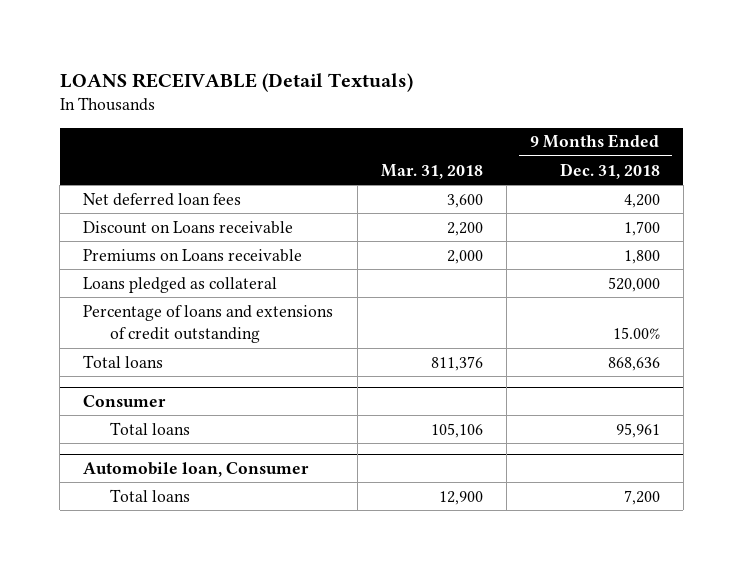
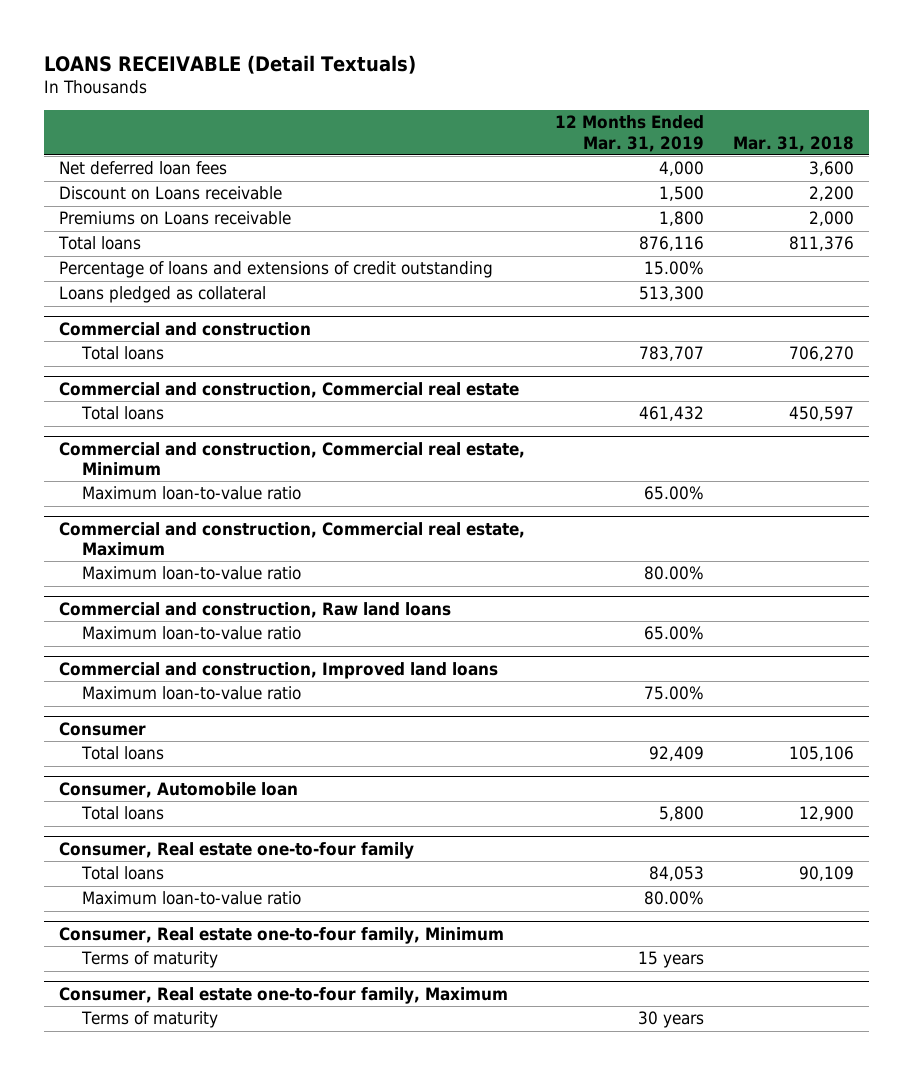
- | Mar. 31, 2018 | 9 Months Ended Dec. 31, 2018
+ | 12 Months Ended Mar. 31, 2019 | Mar. 31, 2018
moved down: Percentage of loans and extensions of credit outstanding | 15.00% |
moved down: Loans pledged as collateral | 513,300 |
+ Commercial and construction
+ Total loans | 783,707 | 706,270
+ Commercial and construction, Commercial real estate
+ Total loans | 461,432 | 450,597
+ Commercial and construction, Commercial real estate, Minimum
+ Maximum loan-to-value ratio | 65.00% |
+ Commercial and construction, Commercial real estate, Maximum
+ Maximum loan-to-value ratio | 80.00% |
+ Commercial and construction, Raw land loans
+ Maximum loan-to-value ratio | 65.00% |
+ Commercial and construction, Improved land loans
+ Maximum loan-to-value ratio | 75.00% |
- Automobile loan, Consumer
+ Consumer, Automobile loan
+ Consumer, Real estate one-to-four family
+ Total loans | 84,053 | 90,109
+ Maximum loan-to-value ratio | 80.00% |
+ Consumer, Real estate one-to-four family, Minimum
+ Terms of maturity | 15 years |
+ Consumer, Real estate one-to-four family, Maximum
+ Terms of maturity | 30 years |

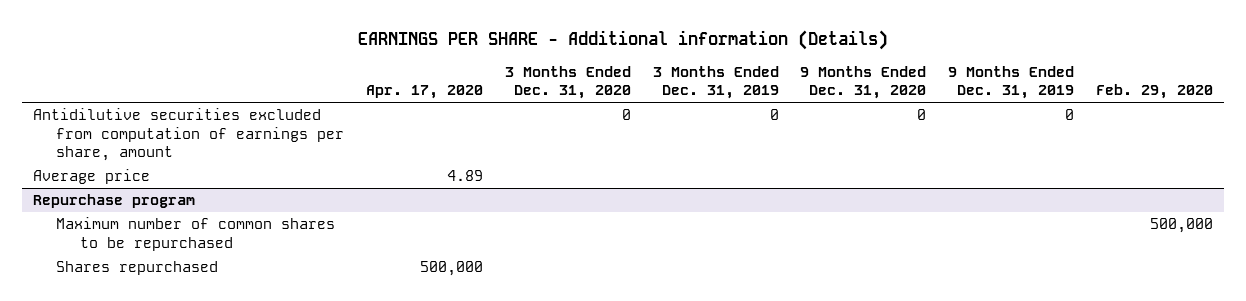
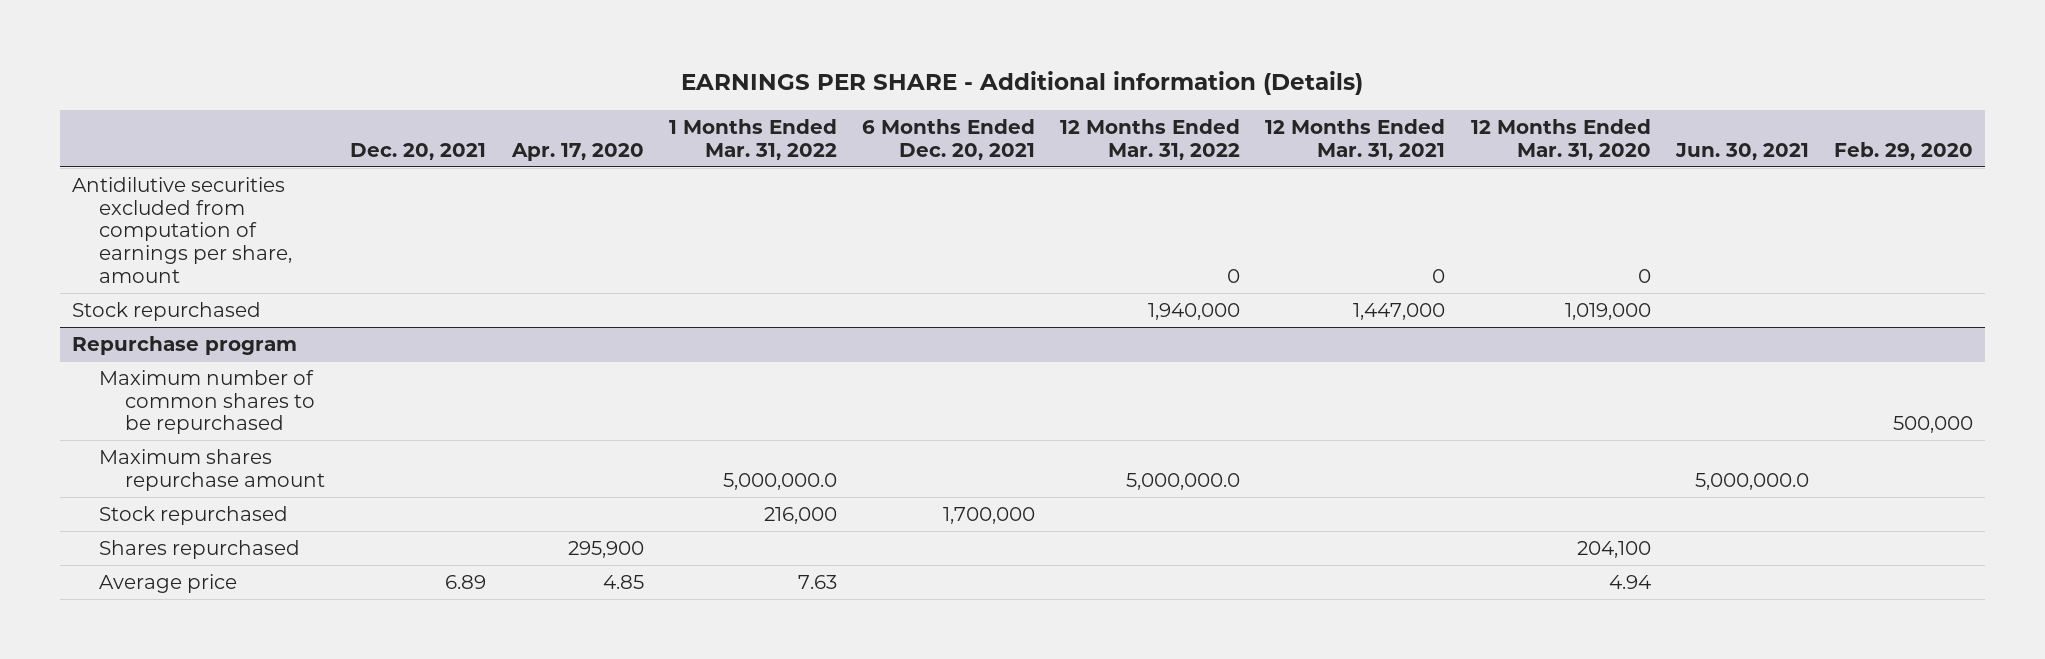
- | Apr. 17, 2020 | 3 Months Ended Dec. 31, 2020 | 3 Months Ended Dec. 31, 2019 | 9 Months Ended Dec. 31, 2020 | 9 Months Ended Dec. 31, 2019 | Feb. 29, 2020
+ | Dec. 20, 2021 | Apr. 17, 2020 | 1 Months Ended Mar. 31, 2022 | 6 Months Ended Dec. 20, 2021 | 12 Months Ended Mar. 31, 2022 | 12 Months Ended Mar. 31, 2021 | 12 Months Ended Mar. 31, 2020 | Jun. 30, 2021 | Feb. 29, 2020
- Average price | 4.89 | | | | |
+ Stock repurchased | | | | | 1,940,000 | 1,447,000 | 1,019,000 | |
@ Repurchase program
- Shares repurchased | 500,000 | | | | |
+ Maximum shares repurchase amount | | | 5,000,000.0 | | 5,000,000.0 | | | 5,000,000.0 |
+ Stock repurchased | | | 216,000 | 1,700,000 | | | | |
+ Shares repurchased | | 295,900 | | | | | 204,100 | |
+ Average price | 6.89 | 4.85 | 7.63 | | | | 4.94 | |

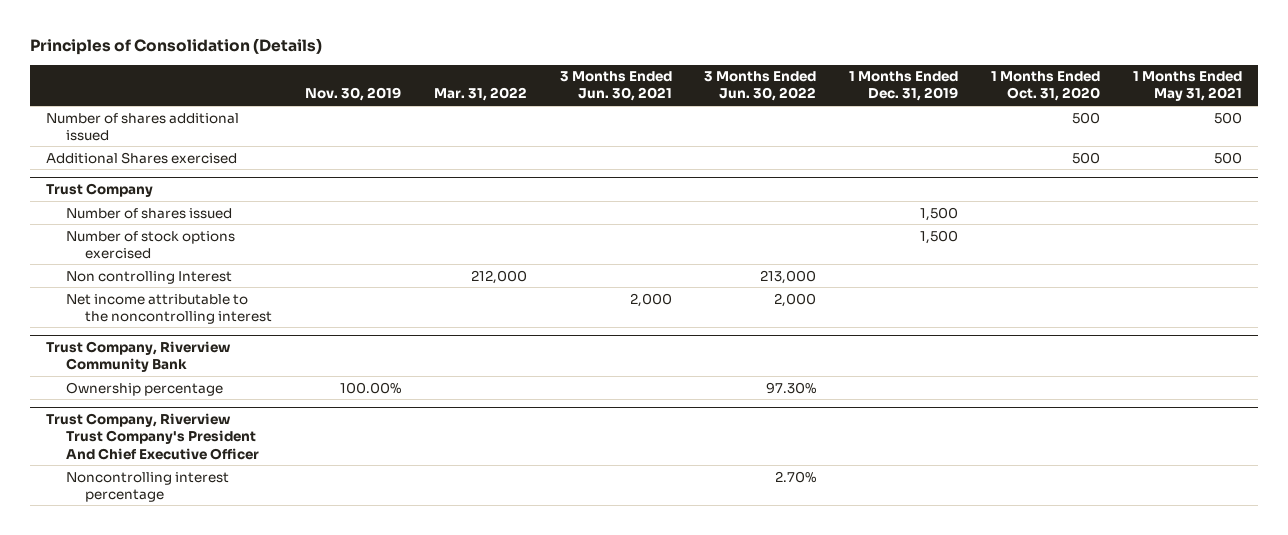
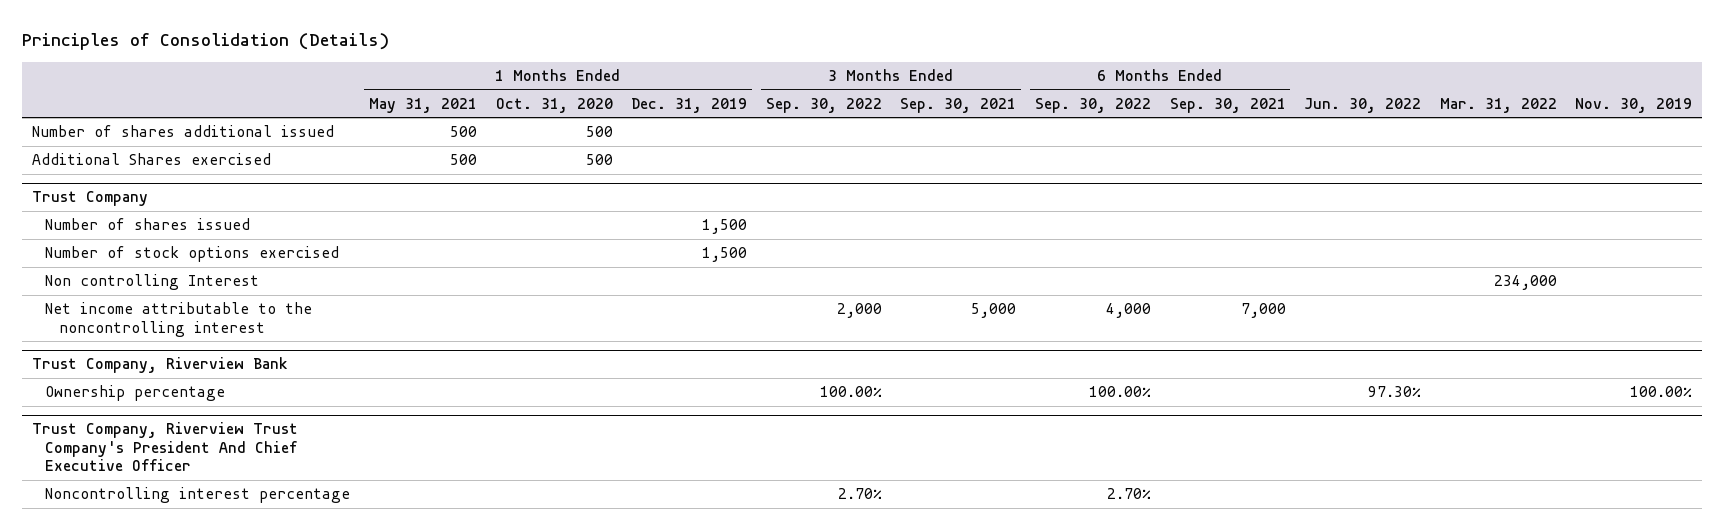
- | Nov. 30, 2019 | Mar. 31, 2022 | 3 Months Ended Jun. 30, 2021 | 3 Months Ended Jun. 30, 2022 | 1 Months Ended Dec. 31, 2019 | 1 Months Ended Oct. 31, 2020 | 1 Months Ended May 31, 2021
+ | 1 Months Ended May 31, 2021 | 1 Months Ended Oct. 31, 2020 | 1 Months Ended Dec. 31, 2019 | 3 Months Ended Sep. 30, 2022 | 3 Months Ended Sep. 30, 2021 | 6 Months Ended Sep. 30, 2022 | 6 Months Ended Sep. 30, 2021 | Jun. 30, 2022 | Mar. 31, 2022 | Nov. 30, 2019
@ Trust Company
- Non controlling Interest | | 212,000 | | 213,000 | | |
+ Non controlling Interest | | | | | | | | | 234,000 |
- Trust Company, Riverview Community Bank
+ Trust Company, Riverview Bank

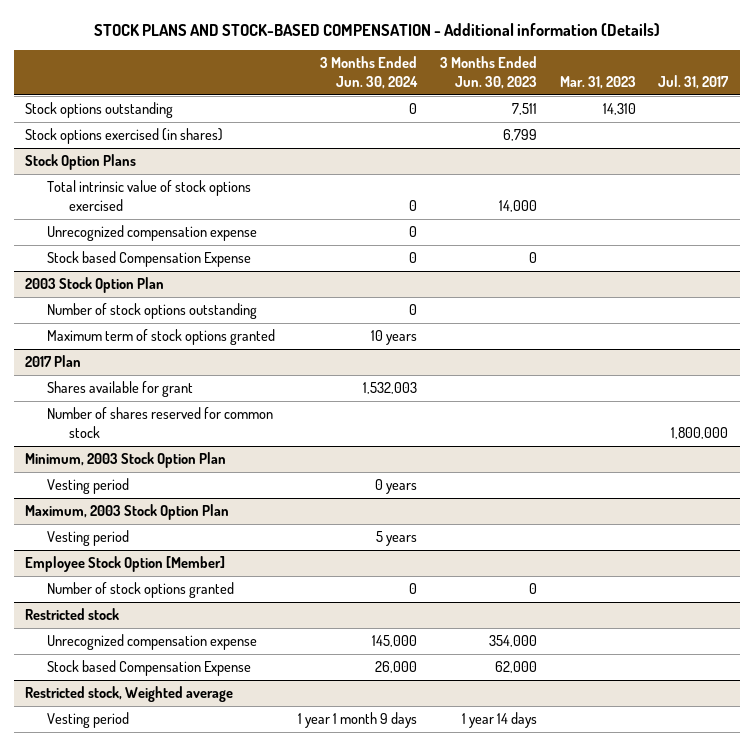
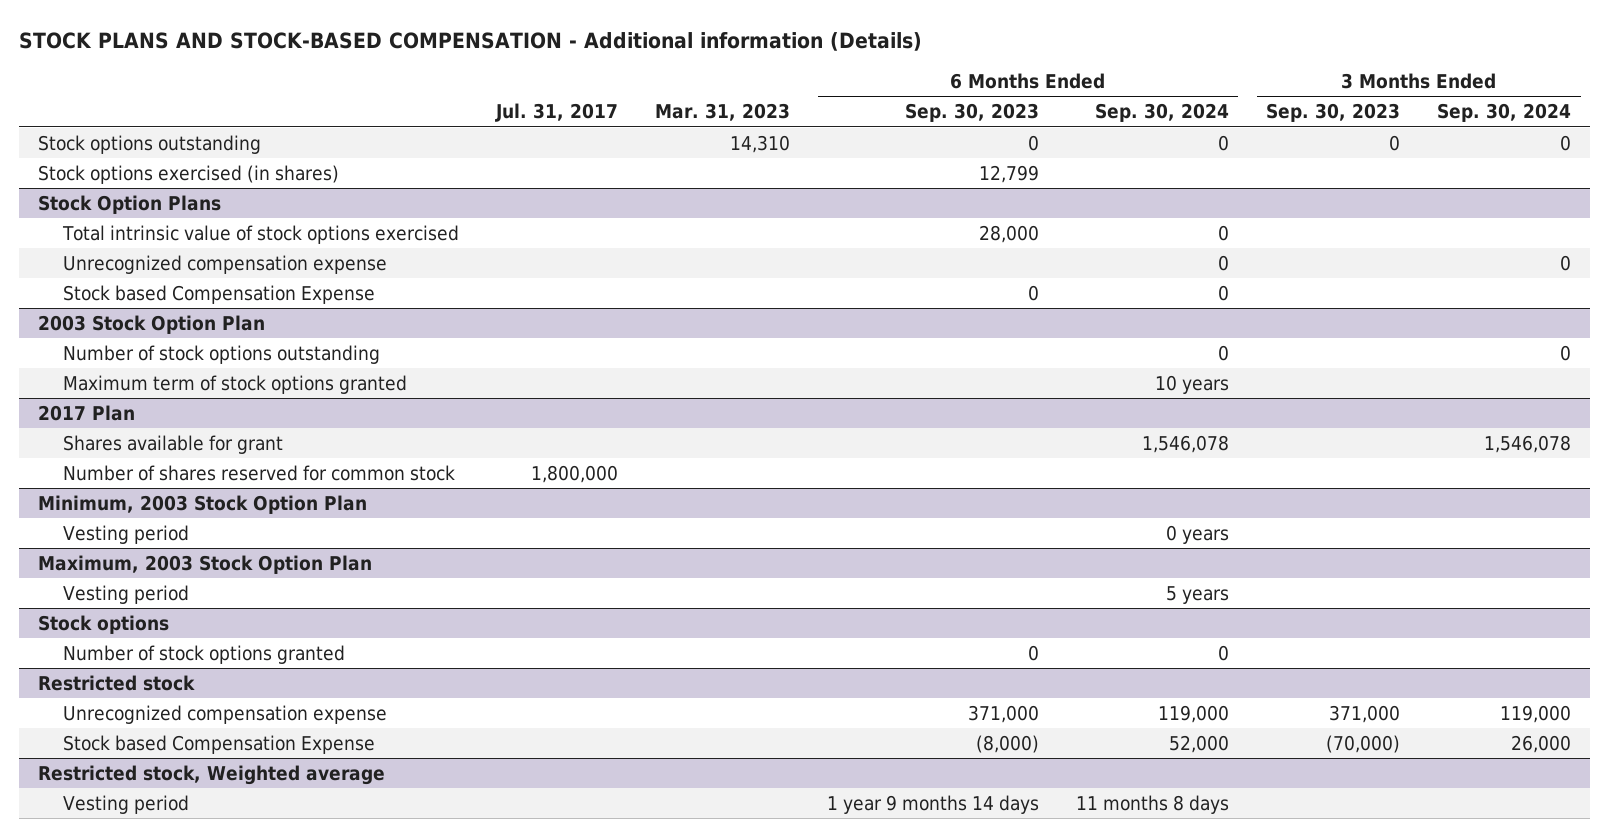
- | 3 Months Ended Jun. 30, 2024 | 3 Months Ended Jun. 30, 2023 | Mar. 31, 2023 | Jul. 31, 2017
+ | Jul. 31, 2017 | Mar. 31, 2023 | 6 Months Ended Sep. 30, 2023 | 6 Months Ended Sep. 30, 2024 | 3 Months Ended Sep. 30, 2023 | 3 Months Ended Sep. 30, 2024
- Employee Stock Option [Member]
+ Stock options

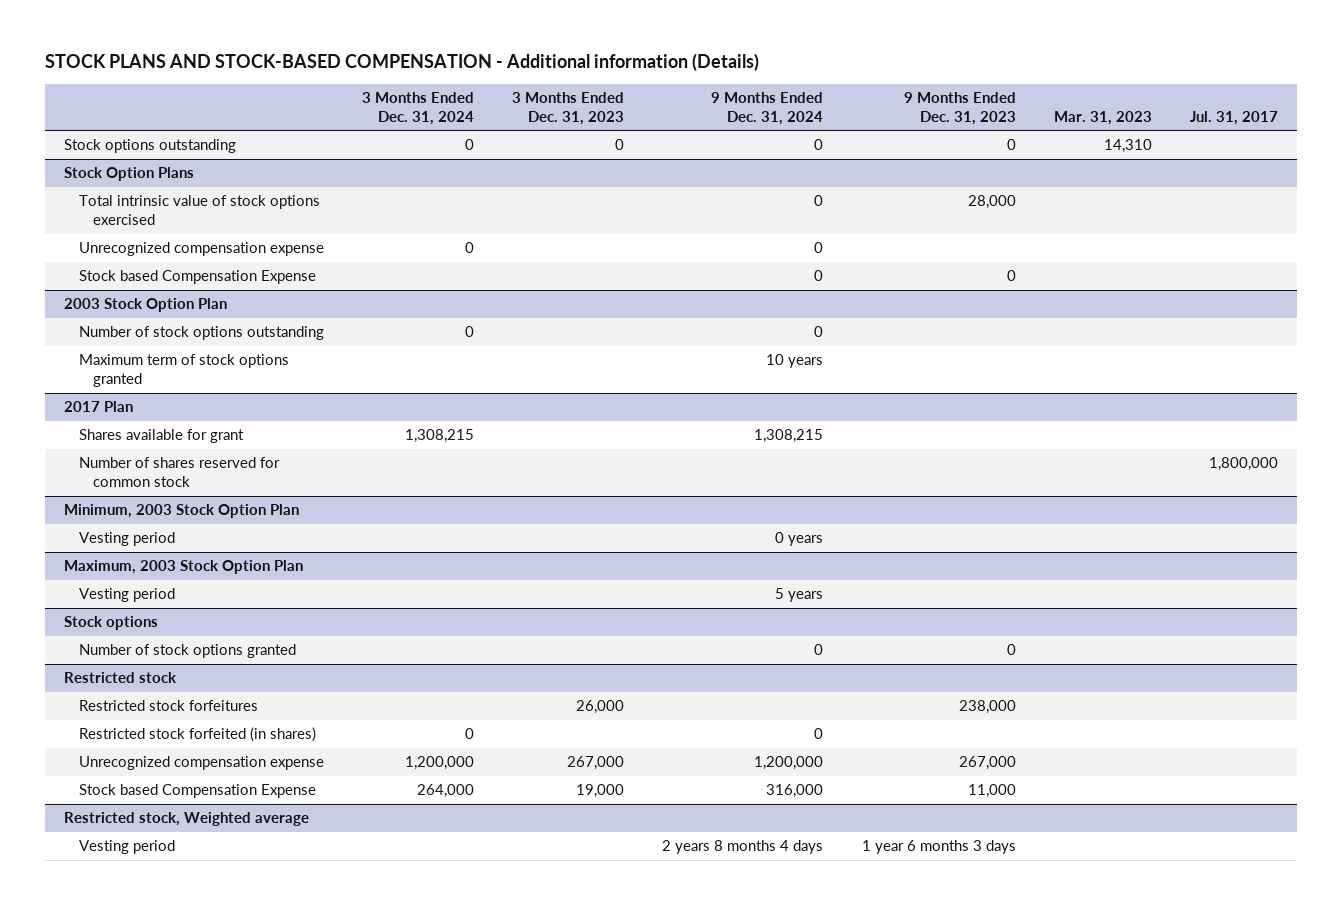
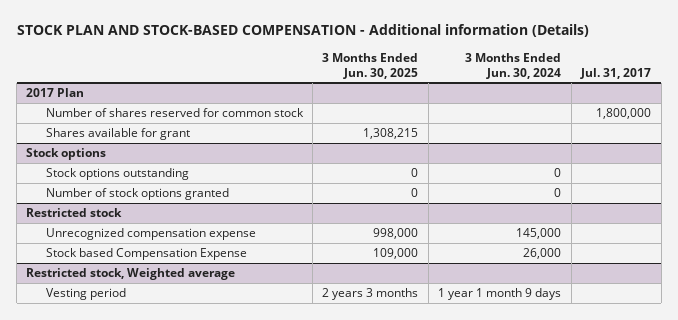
- STOCK PLANS AND STOCK-BASED COMPENSATION - Additional information (Details)
+ STOCK PLAN AND STOCK-BASED COMPENSATION - Additional information (Details)
- | 3 Months Ended Dec. 31, 2024 | 3 Months Ended Dec. 31, 2023 | 9 Months Ended Dec. 31, 2024 | 9 Months Ended Dec. 31, 2023 | Mar. 31, 2023 | Jul. 31, 2017
+ | 3 Months Ended Jun. 30, 2025 | 3 Months Ended Jun. 30, 2024 | Jul. 31, 2017
- Stock options outstanding | 0 | 0 | 0 | 0 | 14,310 |
- Stock Option Plans
- Total intrinsic value of stock options exercised | | | 0 | 28,000 | |
- Unrecognized compensation expense | 0 | | 0 | | |
- Stock based Compensation Expense | | | 0 | 0 | |
- 2003 Stock Option Plan
- Number of stock options outstanding | 0 | | 0 | | |
- Maximum term of stock options granted | | | 10 years | | |
- Minimum, 2003 Stock Option Plan
- Vesting period | | | 0 years | | |
- Maximum, 2003 Stock Option Plan
- Vesting period | | | 5 years | | |
@ 2017 Plan
moved down: Shares available for grant | 1,308,215 | |
@ Stock options
+ Stock options outstanding | 0 | 0 |
@ Restricted stock
- Restricted stock forfeitures | | 26,000 | | 238,000 | |
- Restricted stock forfeited (in shares) | 0 | | 0 | | |

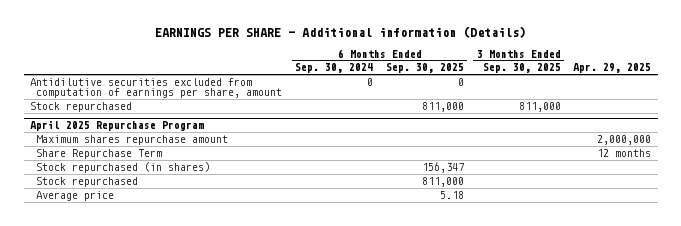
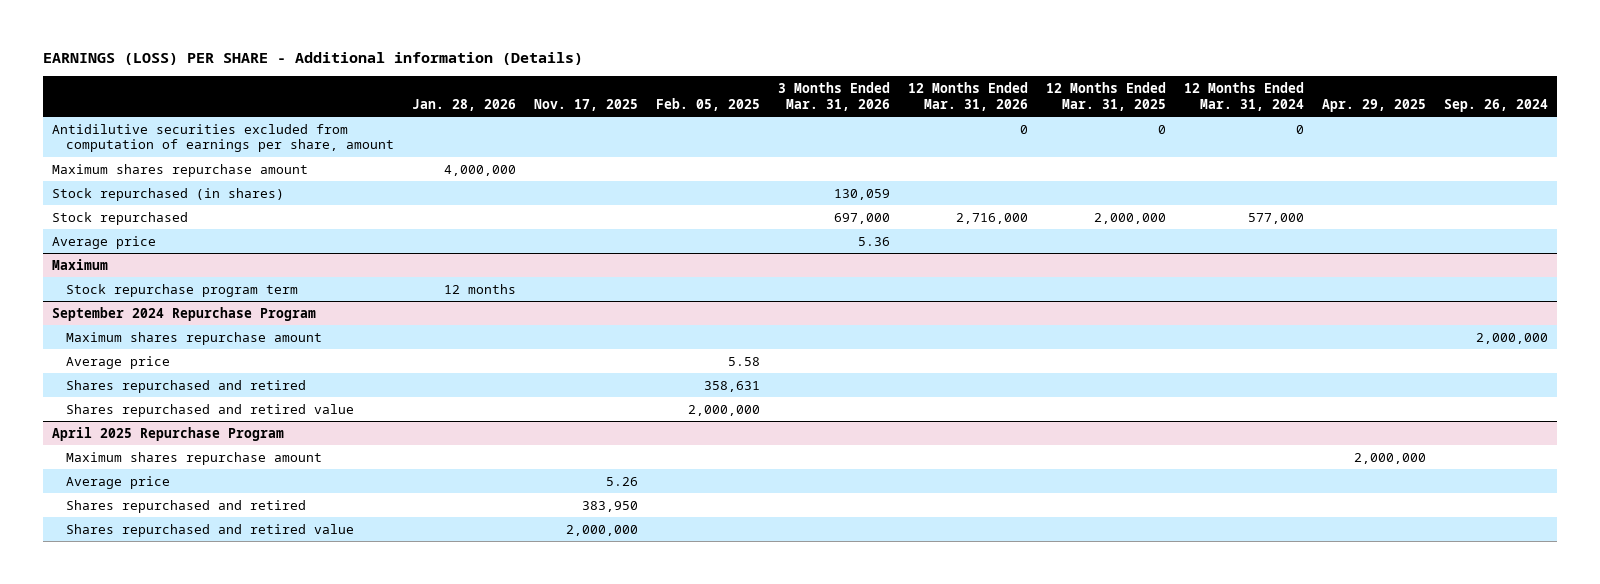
- EARNINGS PER SHARE - Additional information (Details)
+ EARNINGS (LOSS) PER SHARE - Additional information (Details)
- | 6 Months Ended Sep. 30, 2024 | 6 Months Ended Sep. 30, 2025 | 3 Months Ended Sep. 30, 2025 | Apr. 29, 2025
+ | Jan. 28, 2026 | Nov. 17, 2025 | Feb. 05, 2025 | 3 Months Ended Mar. 31, 2026 | 12 Months Ended Mar. 31, 2026 | 12 Months Ended Mar. 31, 2025 | 12 Months Ended Mar. 31, 2024 | Apr. 29, 2025 | Sep. 26, 2024
+ Maximum shares repurchase amount | 4,000,000 | | | | | | | |
+ Stock repurchased (in shares) | | | | 130,059 | | | | |
+ Average price | | | | 5.36 | | | | |
+ Maximum
+ Stock repurchase program term | 12 months | | | | | | | |
+ September 2024 Repurchase Program
+ Maximum shares repurchase amount | | | | | | | | | 2,000,000
+ Average price | | | 5.58 | | | | | |
+ Shares repurchased and retired | | | 358,631 | | | | | |
+ Shares repurchased and retired value | | | 2,000,000 | | | | | |
@ April 2025 Repurchase Program
- Share Repurchase Term | | | | 12 months
- Stock repurchased (in shares) | | 156,347 | |
- Stock repurchased | | 811,000 | |
+ Shares repurchased and retired | | 383,950 | | | | | | |
+ Shares repurchased and retired value | | 2,000,000 | | | | | | |

